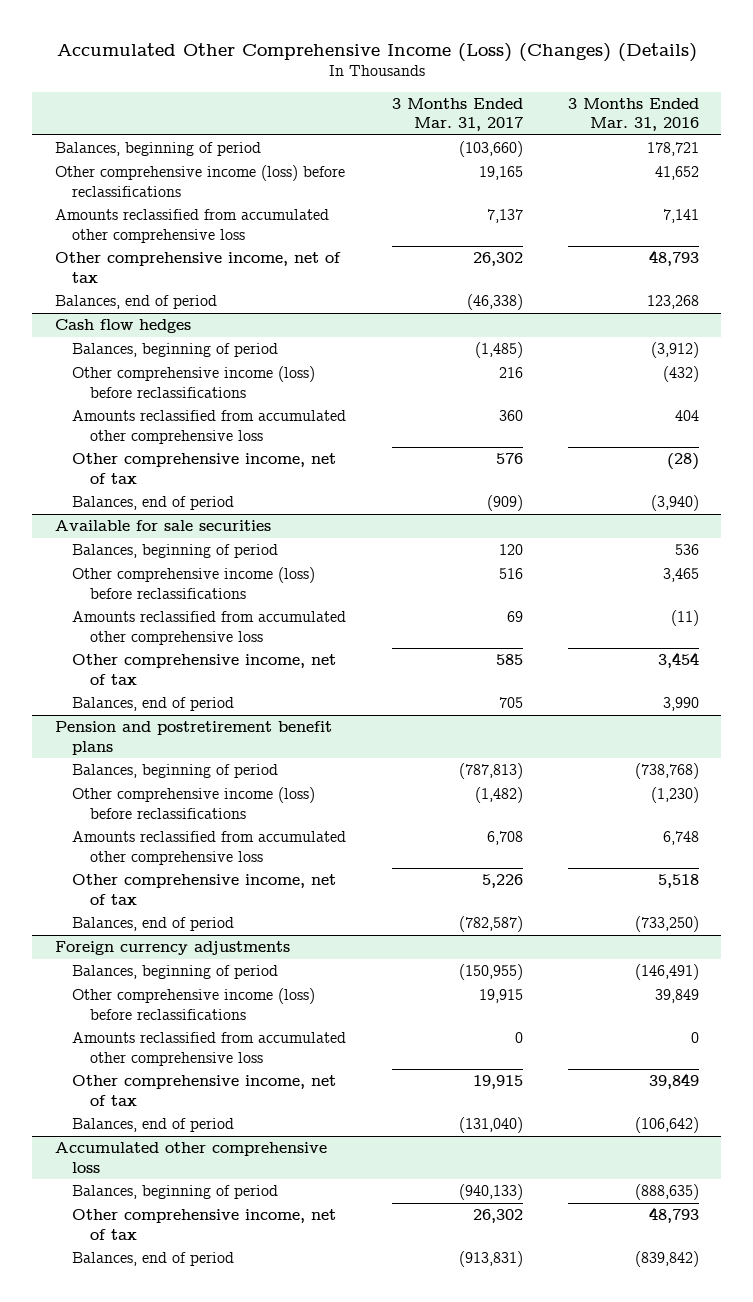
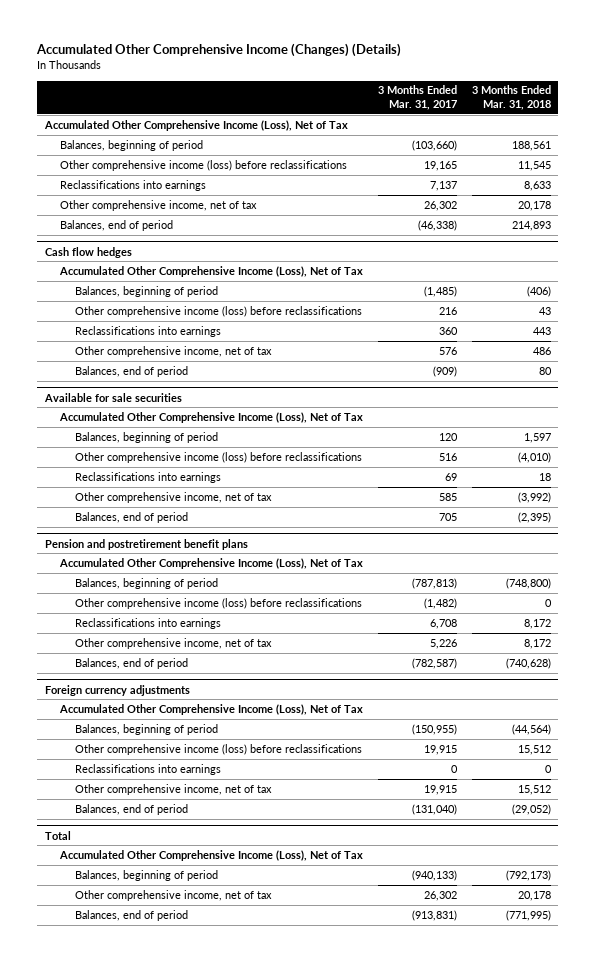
- Accumulated Other Comprehensive Income (Loss) (Changes) (Details)
+ Accumulated Other Comprehensive Income (Changes) (Details)
- | 3 Months Ended Mar. 31, 2017 | 3 Months Ended Mar. 31, 2016
+ | 3 Months Ended Mar. 31, 2017 | 3 Months Ended Mar. 31, 2018
+ Accumulated Other Comprehensive Income (Loss), Net of Tax
- Amounts reclassified from accumulated other comprehensive loss | 7,137 | 7,141
+ Reclassifications into earnings | 7,137 | 8,633
@ Cash flow hedges
+ Accumulated Other Comprehensive Income (Loss), Net of Tax
- Amounts reclassified from accumulated other comprehensive loss | 360 | 404
+ Reclassifications into earnings | 360 | 443
@ Available for sale securities
+ Accumulated Other Comprehensive Income (Loss), Net of Tax
- Amounts reclassified from accumulated other comprehensive loss | 69 | (11)
+ Reclassifications into earnings | 69 | 18
@ Pension and postretirement benefit plans
+ Accumulated Other Comprehensive Income (Loss), Net of Tax
- Amounts reclassified from accumulated other comprehensive loss | 6,708 | 6,748
+ Reclassifications into earnings | 6,708 | 8,172
@ Foreign currency adjustments
+ Accumulated Other Comprehensive Income (Loss), Net of Tax
- Amounts reclassified from accumulated other comprehensive loss | 0 | 0
+ Reclassifications into earnings | 0 | 0
- Accumulated other comprehensive loss
+ Total
+ Accumulated Other Comprehensive Income (Loss), Net of Tax

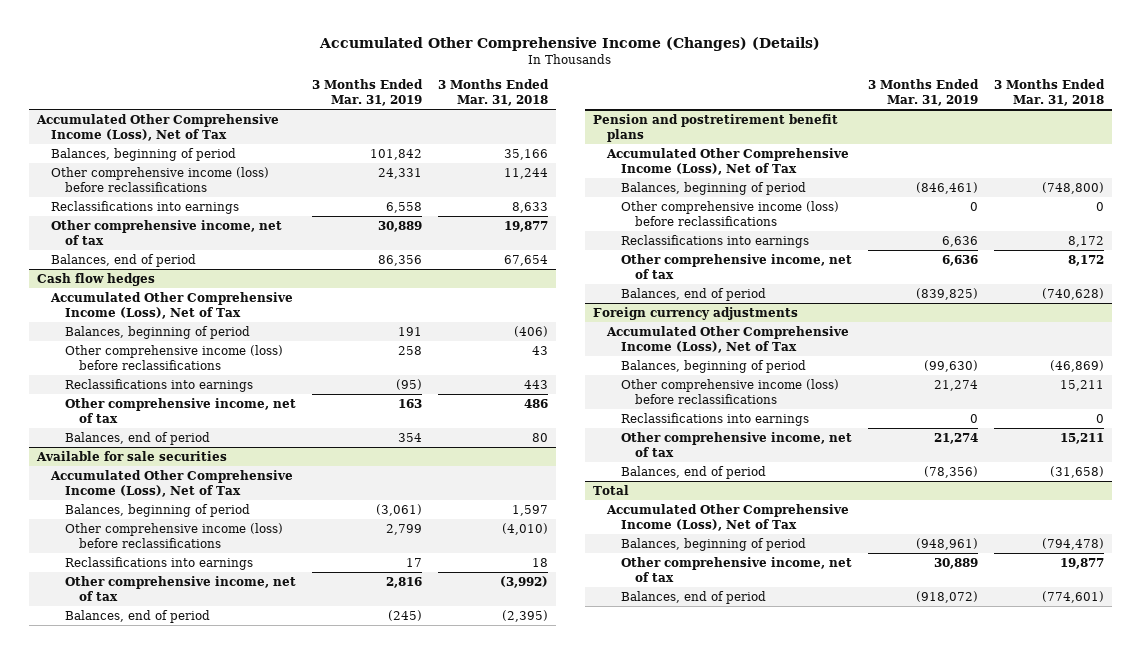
- | 3 Months Ended Mar. 31, 2017 | 3 Months Ended Mar. 31, 2018
+ | 3 Months Ended Mar. 31, 2019 | 3 Months Ended Mar. 31, 2018
- Balances, beginning of period | (103,660) | 188,561
- Other comprehensive income (loss) before reclassifications | 19,165 | 11,545
+ Balances, beginning of period | 101,842 | 35,166
+ Other comprehensive income (loss) before reclassifications | 24,331 | 11,244
- Other comprehensive income, net of tax | 26,302 | 20,178
- Balances, end of period | (46,338) | 214,893
+ Other comprehensive income, net of tax | 30,889 | 19,877
+ Balances, end of period | 86,356 | 67,654
@ Foreign currency adjustments
- Balances, beginning of period | (150,955) | (44,564)
- Other comprehensive income (loss) before reclassifications | 19,915 | 15,512
+ Balances, beginning of period | (99,630) | (46,869)
+ Other comprehensive income (loss) before reclassifications | 21,274 | 15,211
- Other comprehensive income, net of tax | 19,915 | 15,512
- Balances, end of period | (131,040) | (29,052)
+ Other comprehensive income, net of tax | 21,274 | 15,211
+ Balances, end of period | (78,356) | (31,658)
@ Total
- Balances, beginning of period | (940,133) | (792,173)
- Other comprehensive income, net of tax | 26,302 | 20,178
- Balances, end of period | (913,831) | (771,995)
+ Balances, beginning of period | (948,961) | (794,478)
+ Other comprehensive income, net of tax | 30,889 | 19,877
+ Balances, end of period | (918,072) | (774,601)

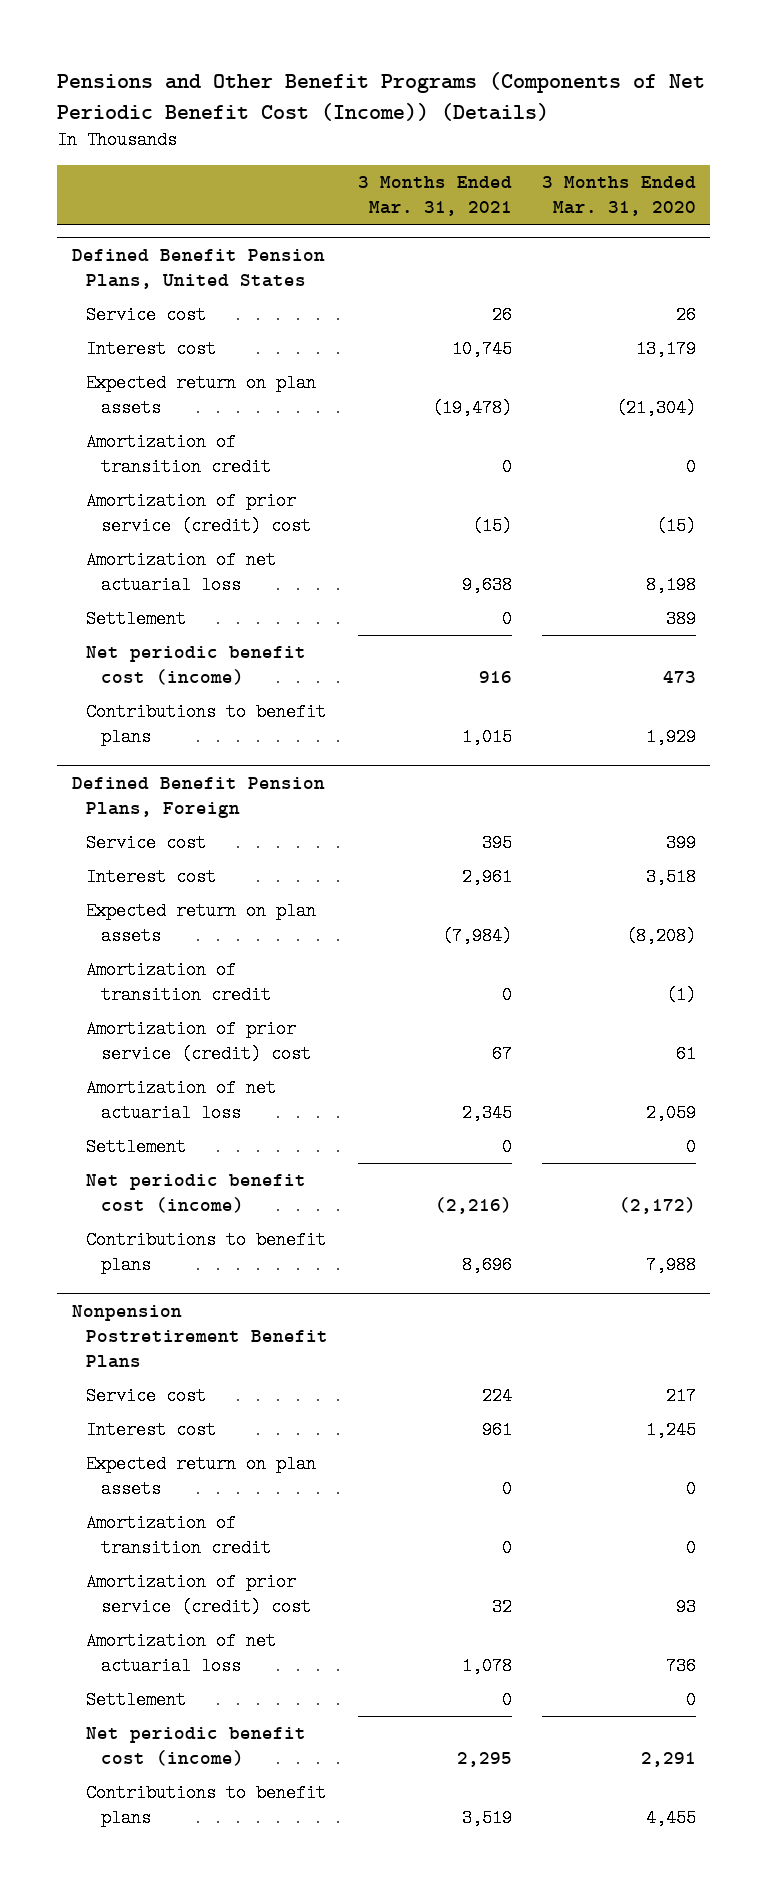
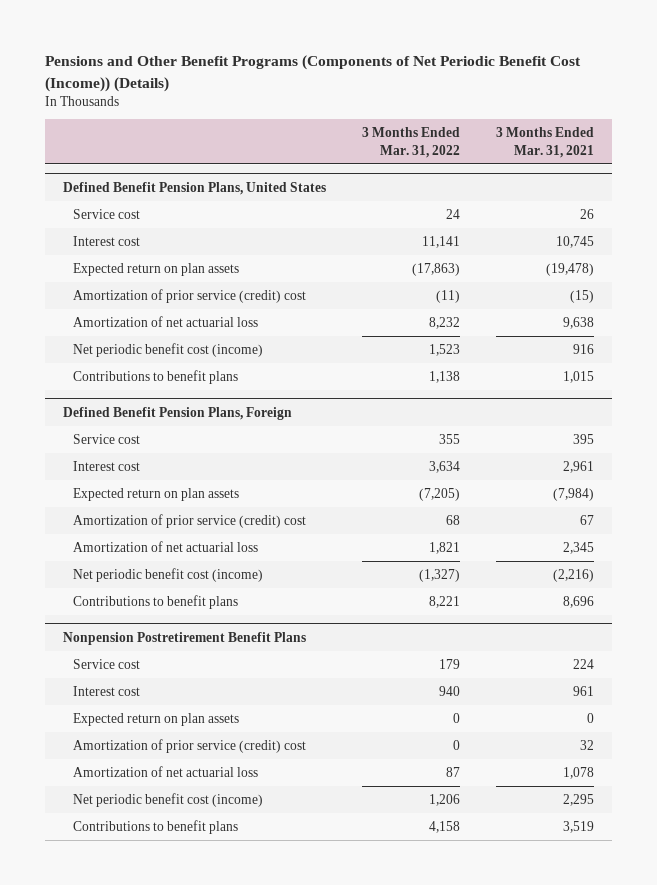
- | 3 Months Ended Mar. 31, 2021 | 3 Months Ended Mar. 31, 2020
+ | 3 Months Ended Mar. 31, 2022 | 3 Months Ended Mar. 31, 2021
@ Defined Benefit Pension Plans, United States
- Amortization of transition credit | 0 | 0
- Settlement | 0 | 389
@ Defined Benefit Pension Plans, Foreign
- Amortization of transition credit | 0 | (1)
- Settlement | 0 | 0
@ Nonpension Postretirement Benefit Plans
- Amortization of transition credit | 0 | 0
- Settlement | 0 | 0

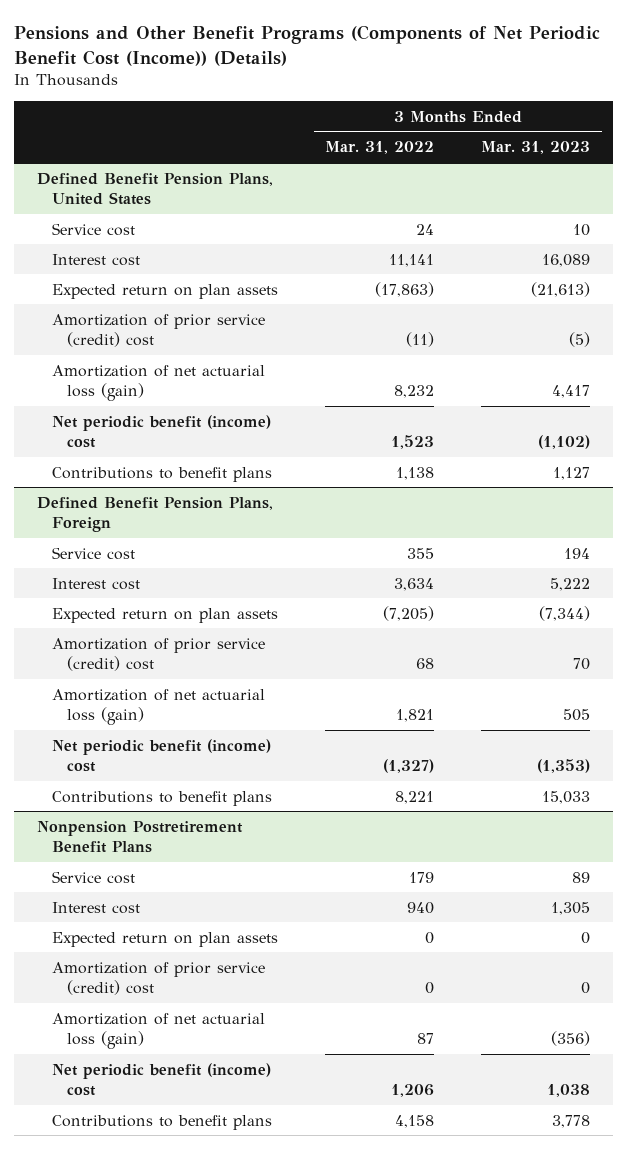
- | 3 Months Ended Mar. 31, 2022 | 3 Months Ended Mar. 31, 2021
+ | 3 Months Ended Mar. 31, 2022 | 3 Months Ended Mar. 31, 2023
@ Defined Benefit Pension Plans, United States
- Amortization of net actuarial loss | 8,232 | 9,638
- Net periodic benefit cost (income) | 1,523 | 916
+ Amortization of net actuarial loss (gain) | 8,232 | 4,417
+ Net periodic benefit (income) cost | 1,523 | (1,102)
@ Defined Benefit Pension Plans, Foreign
- Amortization of net actuarial loss | 1,821 | 2,345
- Net periodic benefit cost (income) | (1,327) | (2,216)
+ Amortization of net actuarial loss (gain) | 1,821 | 505
+ Net periodic benefit (income) cost | (1,327) | (1,353)
@ Nonpension Postretirement Benefit Plans
- Amortization of net actuarial loss | 87 | 1,078
- Net periodic benefit cost (income) | 1,206 | 2,295
+ Amortization of net actuarial loss (gain) | 87 | (356)
+ Net periodic benefit (income) cost | 1,206 | 1,038

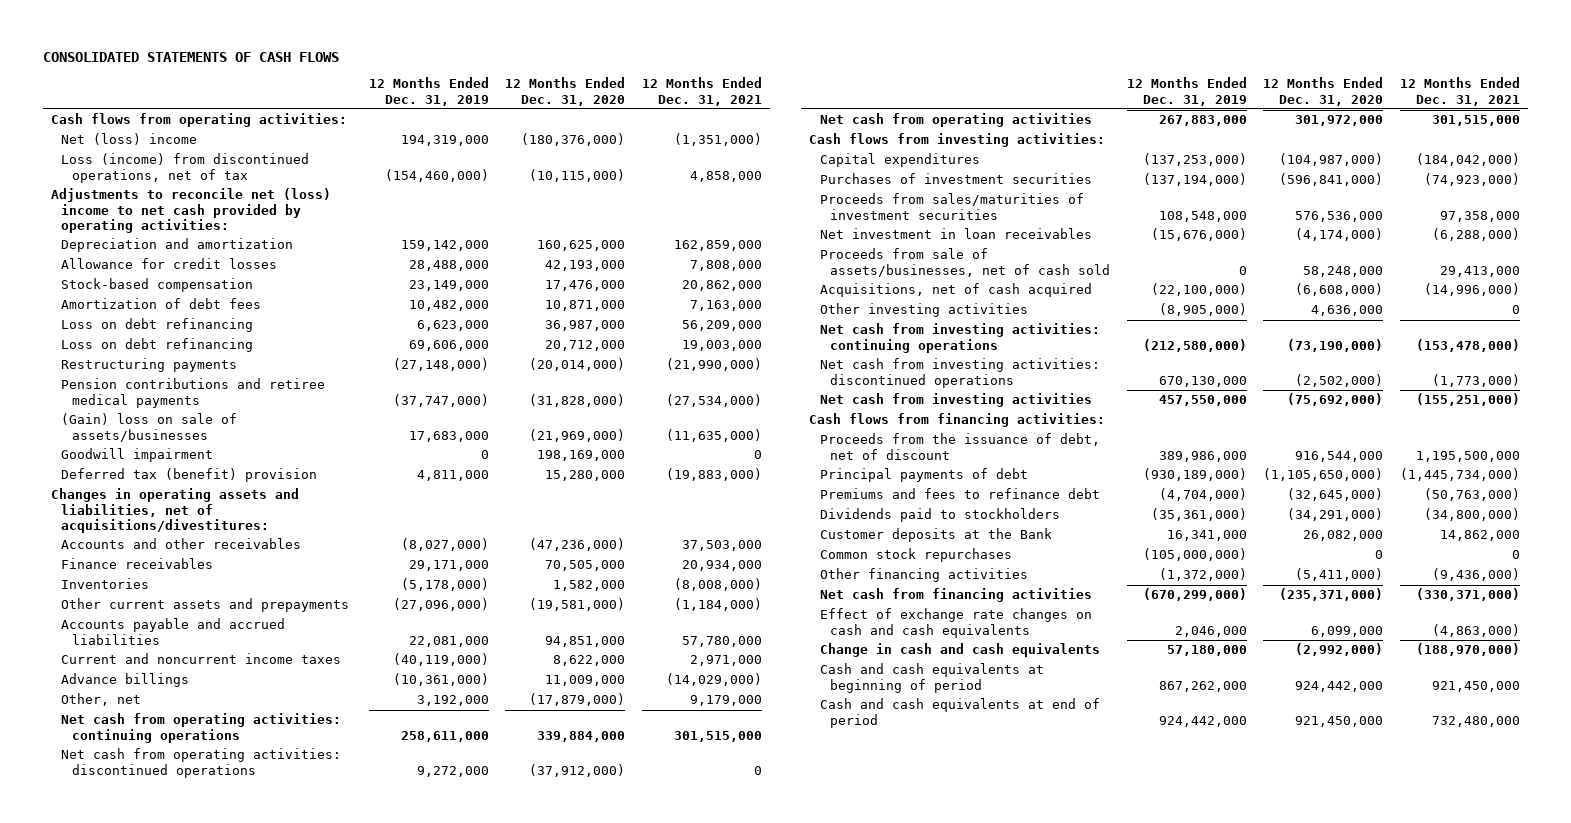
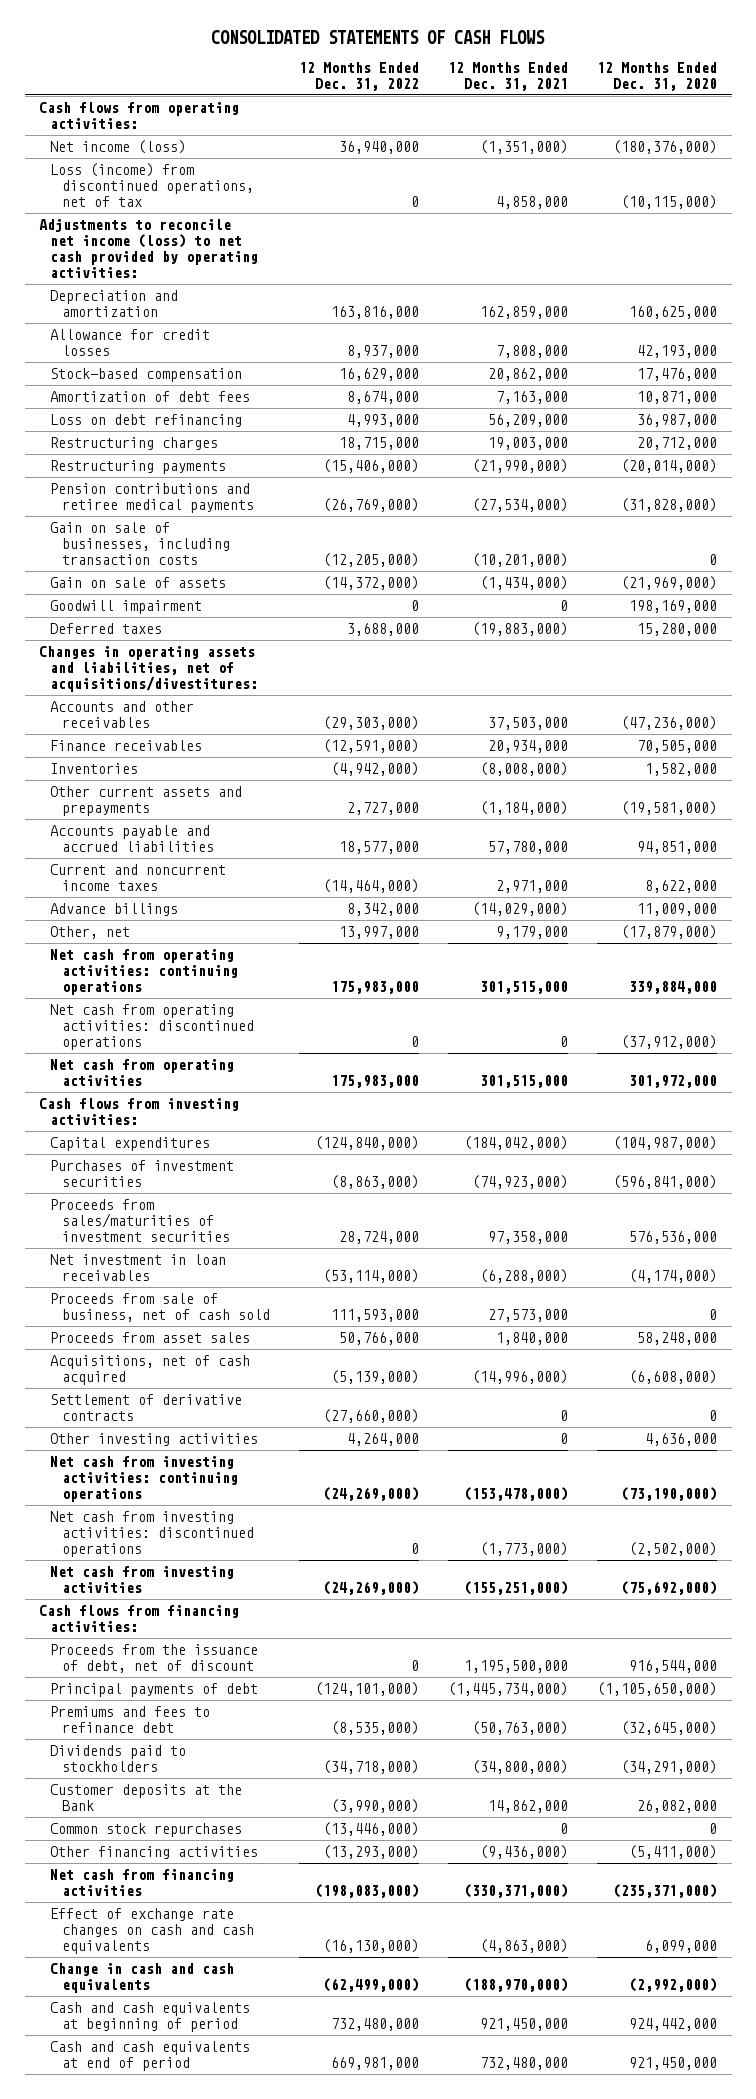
- | 12 Months Ended Dec. 31, 2019 | 12 Months Ended Dec. 31, 2020 | 12 Months Ended Dec. 31, 2021
+ | 12 Months Ended Dec. 31, 2022 | 12 Months Ended Dec. 31, 2021 | 12 Months Ended Dec. 31, 2020
- Net (loss) income | 194,319,000 | (180,376,000) | (1,351,000)
+ Net income (loss) | 36,940,000 | (1,351,000) | (180,376,000)
- Adjustments to reconcile net (loss) income to net cash provided by operating activities:
+ Adjustments to reconcile net income (loss) to net cash provided by operating activities:
- Loss on debt refinancing | 69,606,000 | 20,712,000 | 19,003,000
+ Restructuring charges | 18,715,000 | 19,003,000 | 20,712,000
- (Gain) loss on sale of assets/businesses | 17,683,000 | (21,969,000) | (11,635,000)
+ Gain on sale of businesses, including transaction costs | (12,205,000) | (10,201,000) | 0
+ Gain on sale of assets | (14,372,000) | (1,434,000) | (21,969,000)
- Deferred tax (benefit) provision | 4,811,000 | 15,280,000 | (19,883,000)
+ Deferred taxes | 3,688,000 | (19,883,000) | 15,280,000
- Proceeds from sale of assets/businesses, net of cash sold | 0 | 58,248,000 | 29,413,000
+ Proceeds from sale of business, net of cash sold | 111,593,000 | 27,573,000 | 0
+ Proceeds from asset sales | 50,766,000 | 1,840,000 | 58,248,000
+ Settlement of derivative contracts | (27,660,000) | 0 | 0

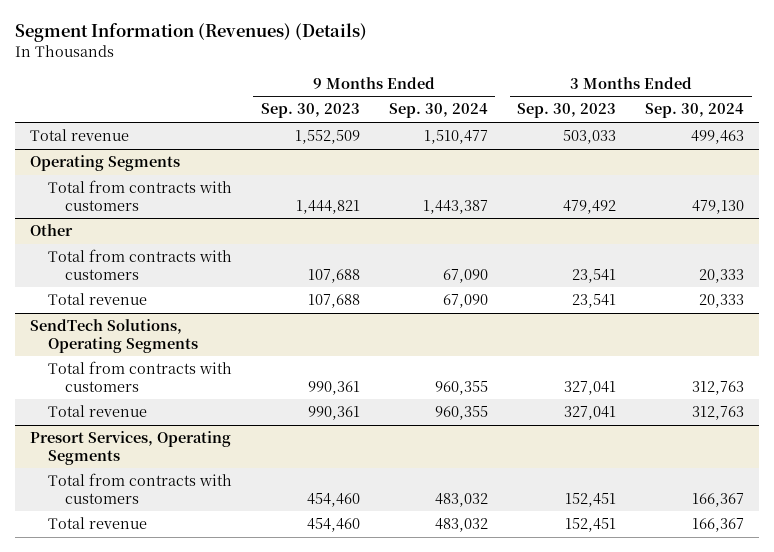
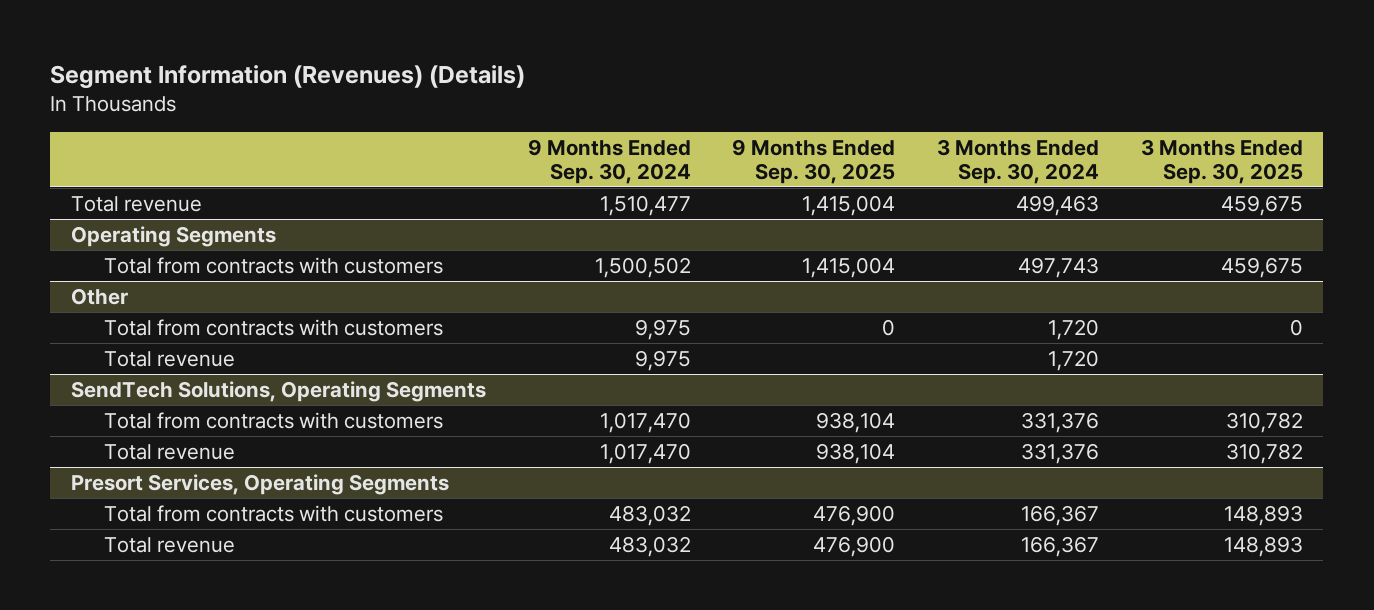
- | 9 Months Ended Sep. 30, 2023 | 9 Months Ended Sep. 30, 2024 | 3 Months Ended Sep. 30, 2023 | 3 Months Ended Sep. 30, 2024
+ | 9 Months Ended Sep. 30, 2024 | 9 Months Ended Sep. 30, 2025 | 3 Months Ended Sep. 30, 2024 | 3 Months Ended Sep. 30, 2025
@ Operating Segments
- Total from contracts with customers | 1,444,821 | 1,443,387 | 479,492 | 479,130
+ Total from contracts with customers | 1,500,502 | 1,415,004 | 497,743 | 459,675
@ Other
- Total from contracts with customers | 107,688 | 67,090 | 23,541 | 20,333
- Total revenue | 107,688 | 67,090 | 23,541 | 20,333
+ Total from contracts with customers | 9,975 | 0 | 1,720 | 0
+ Total revenue | 9,975 | | 1,720 |
@ SendTech Solutions, Operating Segments
- Total from contracts with customers | 990,361 | 960,355 | 327,041 | 312,763
- Total revenue | 990,361 | 960,355 | 327,041 | 312,763
+ Total from contracts with customers | 1,017,470 | 938,104 | 331,376 | 310,782
+ Total revenue | 1,017,470 | 938,104 | 331,376 | 310,782

